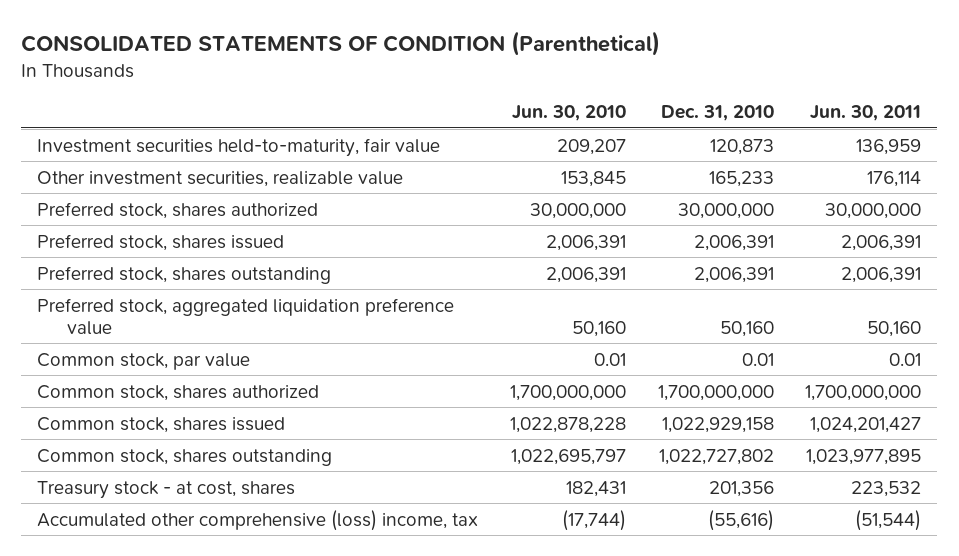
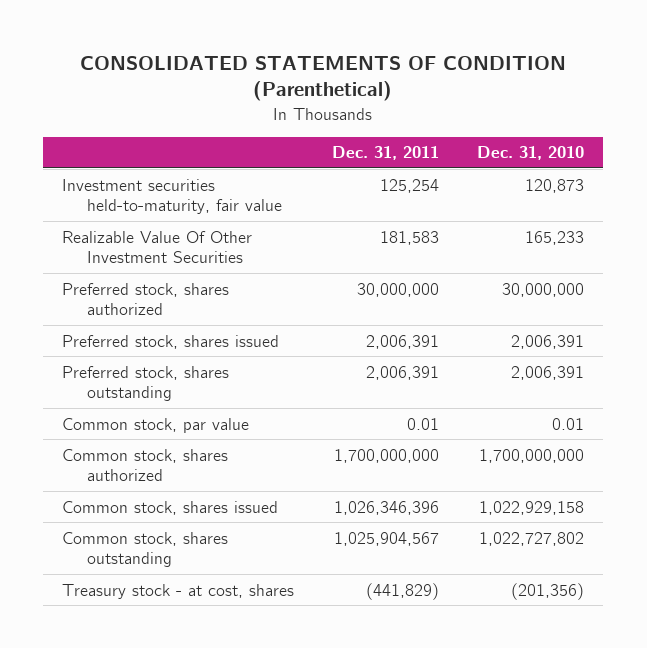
- | Jun. 30, 2010 | Dec. 31, 2010 | Jun. 30, 2011
+ | Dec. 31, 2011 | Dec. 31, 2010
- Other investment securities, realizable value | 153,845 | 165,233 | 176,114
+ Realizable Value Of Other Investment Securities | 181,583 | 165,233
- Preferred stock, aggregated liquidation preference value | 50,160 | 50,160 | 50,160
- Treasury stock - at cost, shares | 182,431 | 201,356 | 223,532
- Accumulated other comprehensive (loss) income, tax | (17,744) | (55,616) | (51,544)
+ Treasury stock - at cost, shares | (441,829) | (201,356)

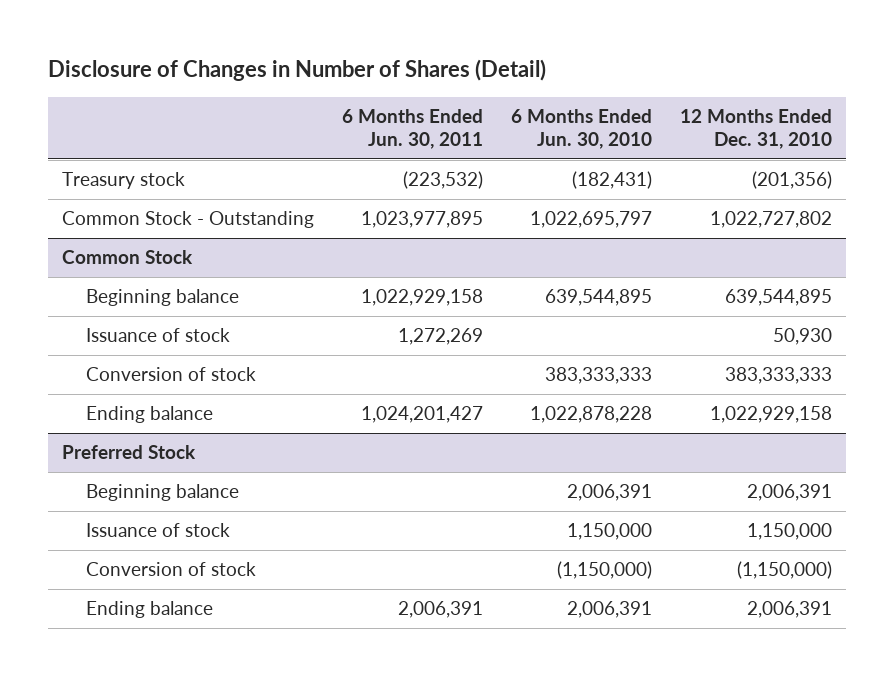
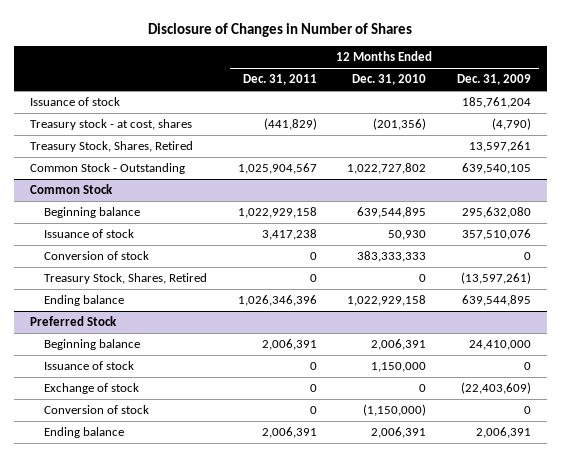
- Disclosure of Changes in Number of Shares (Detail)
+ Disclosure of Changes in Number of Shares
- | 6 Months Ended Jun. 30, 2011 | 6 Months Ended Jun. 30, 2010 | 12 Months Ended Dec. 31, 2010
+ | 12 Months Ended Dec. 31, 2011 | 12 Months Ended Dec. 31, 2010 | 12 Months Ended Dec. 31, 2009
- Treasury stock | (223,532) | (182,431) | (201,356)
+ Issuance of stock | | | 185,761,204
+ Treasury stock - at cost, shares | (441,829) | (201,356) | (4,790)
+ Treasury Stock, Shares, Retired | | | 13,597,261
@ Common Stock
+ Treasury Stock, Shares, Retired | 0 | 0 | (13,597,261)
@ Preferred Stock
+ Exchange of stock | 0 | 0 | (22,403,609)

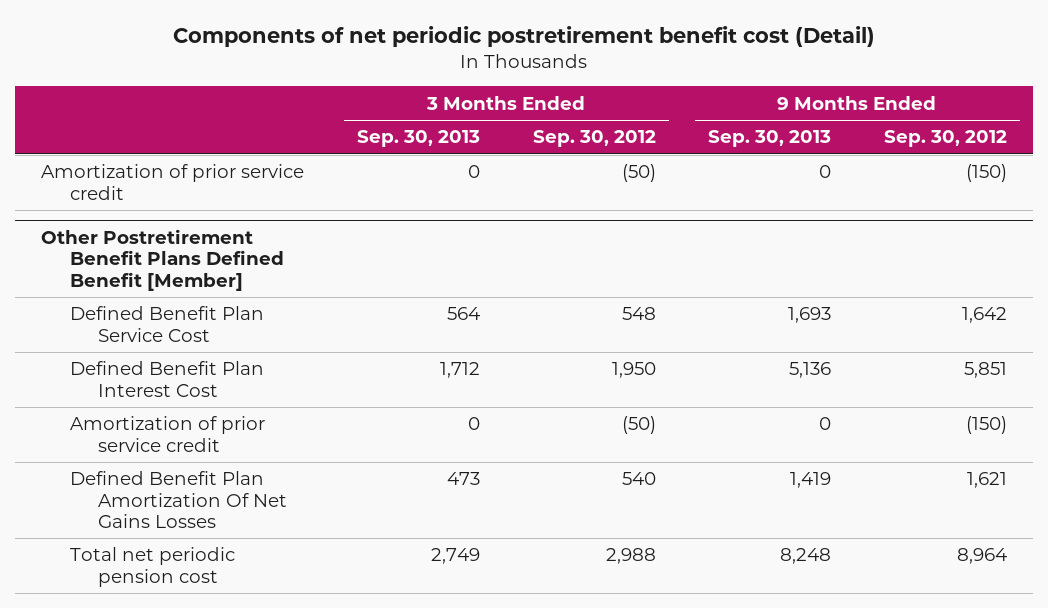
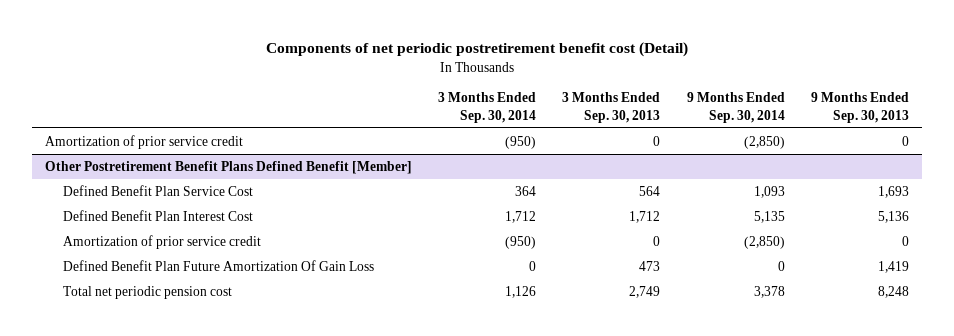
- | 3 Months Ended Sep. 30, 2013 | 3 Months Ended Sep. 30, 2012 | 9 Months Ended Sep. 30, 2013 | 9 Months Ended Sep. 30, 2012
+ | 3 Months Ended Sep. 30, 2014 | 3 Months Ended Sep. 30, 2013 | 9 Months Ended Sep. 30, 2014 | 9 Months Ended Sep. 30, 2013
@ Other Postretirement Benefit Plans Defined Benefit [Member]
- Defined Benefit Plan Amortization Of Net Gains Losses | 473 | 540 | 1,419 | 1,621
+ Defined Benefit Plan Future Amortization Of Gain Loss | 0 | 473 | 0 | 1,419

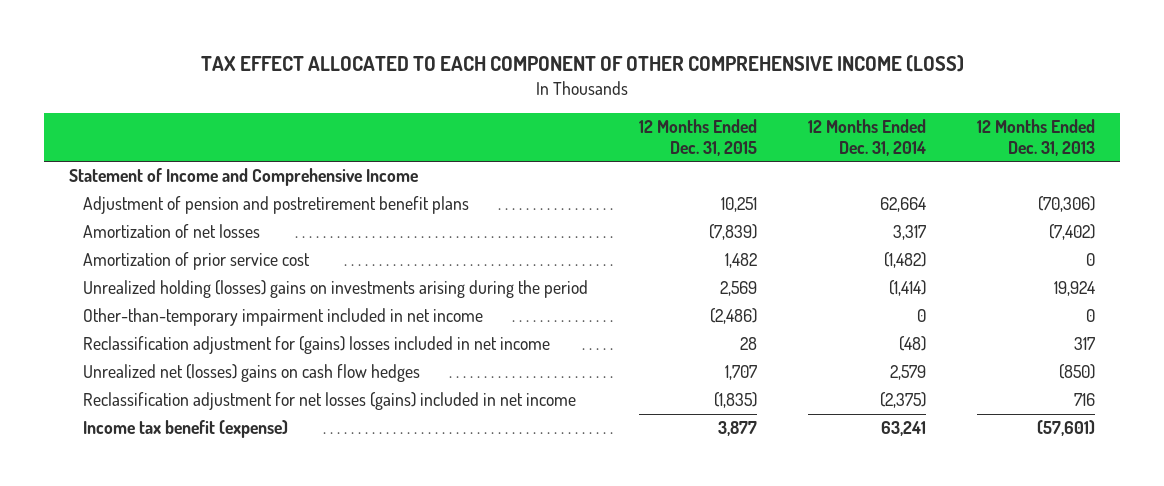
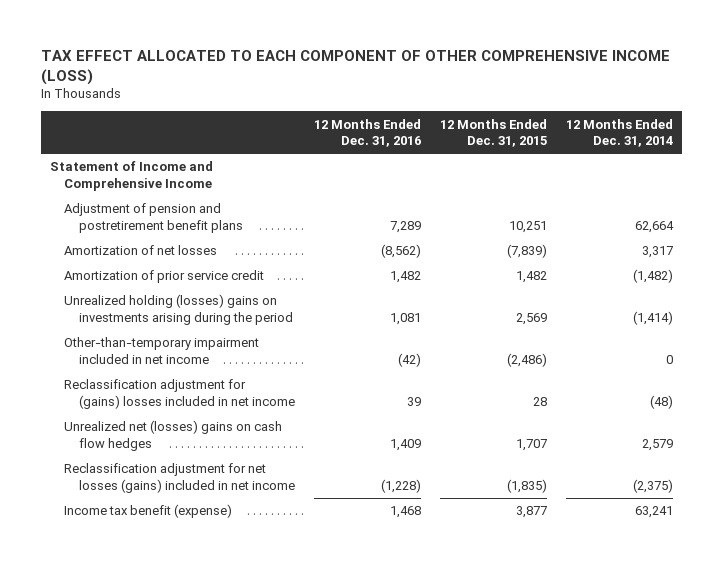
- | 12 Months Ended Dec. 31, 2015 | 12 Months Ended Dec. 31, 2014 | 12 Months Ended Dec. 31, 2013
+ | 12 Months Ended Dec. 31, 2016 | 12 Months Ended Dec. 31, 2015 | 12 Months Ended Dec. 31, 2014
- Amortization of prior service cost | 1,482 | (1,482) | 0
+ Amortization of prior service credit | 1,482 | 1,482 | (1,482)

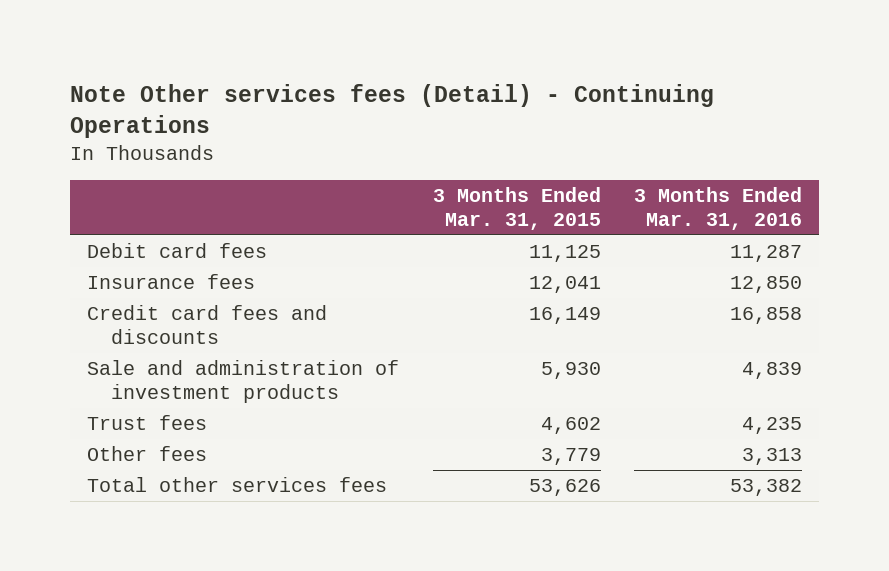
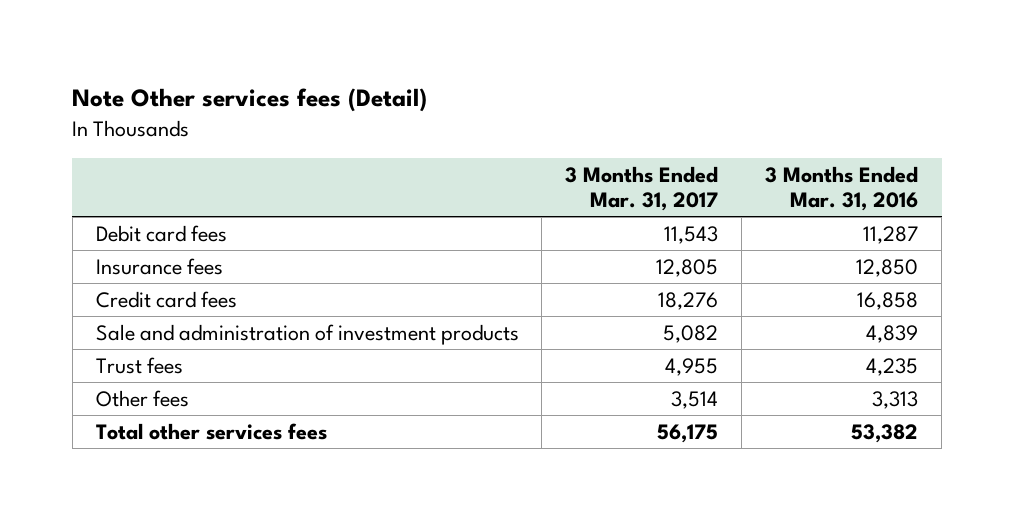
- Note Other services fees (Detail) - Continuing Operations
+ Note Other services fees (Detail)
- | 3 Months Ended Mar. 31, 2015 | 3 Months Ended Mar. 31, 2016
+ | 3 Months Ended Mar. 31, 2017 | 3 Months Ended Mar. 31, 2016
- Credit card fees and discounts | 16,149 | 16,858
+ Credit card fees | 18,276 | 16,858

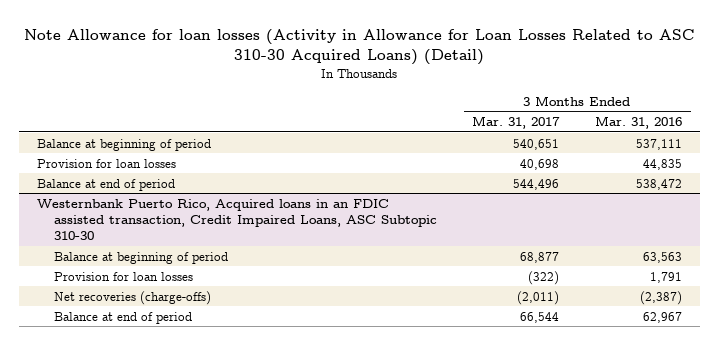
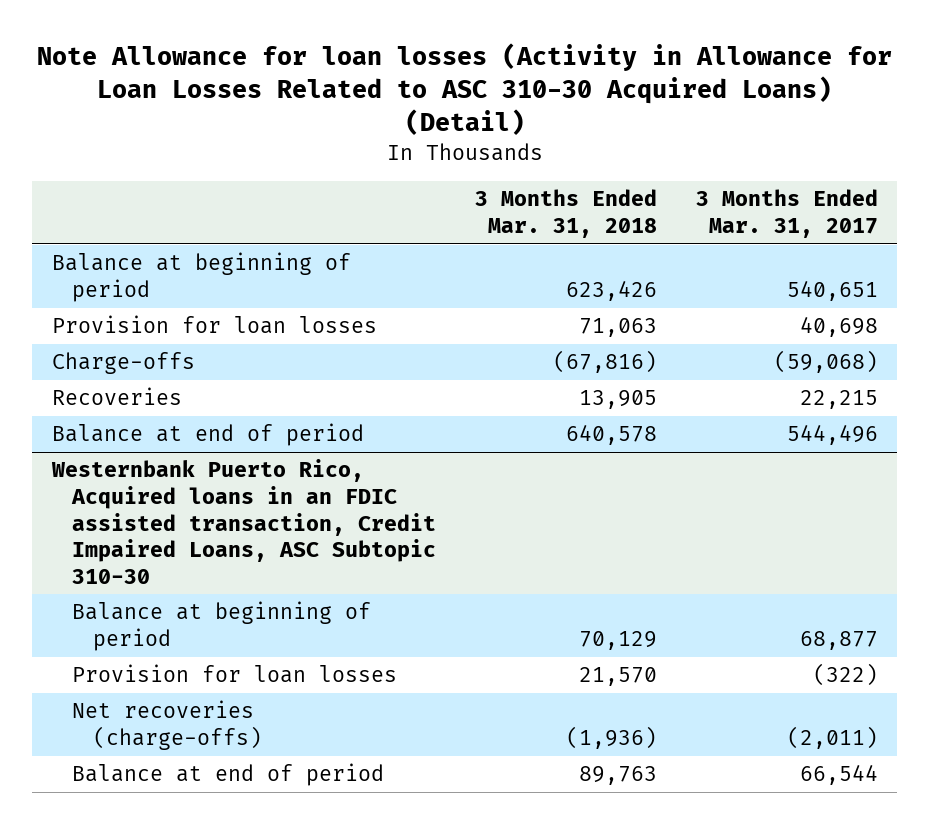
- | 3 Months Ended Mar. 31, 2017 | 3 Months Ended Mar. 31, 2016
+ | 3 Months Ended Mar. 31, 2018 | 3 Months Ended Mar. 31, 2017
+ Charge-offs | (67,816) | (59,068)
+ Recoveries | 13,905 | 22,215

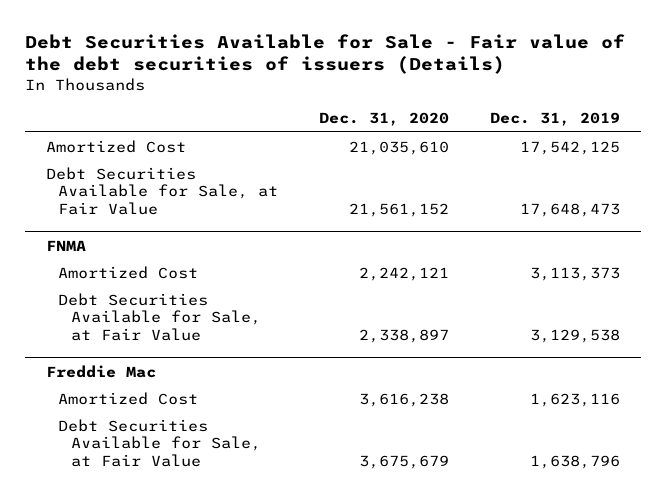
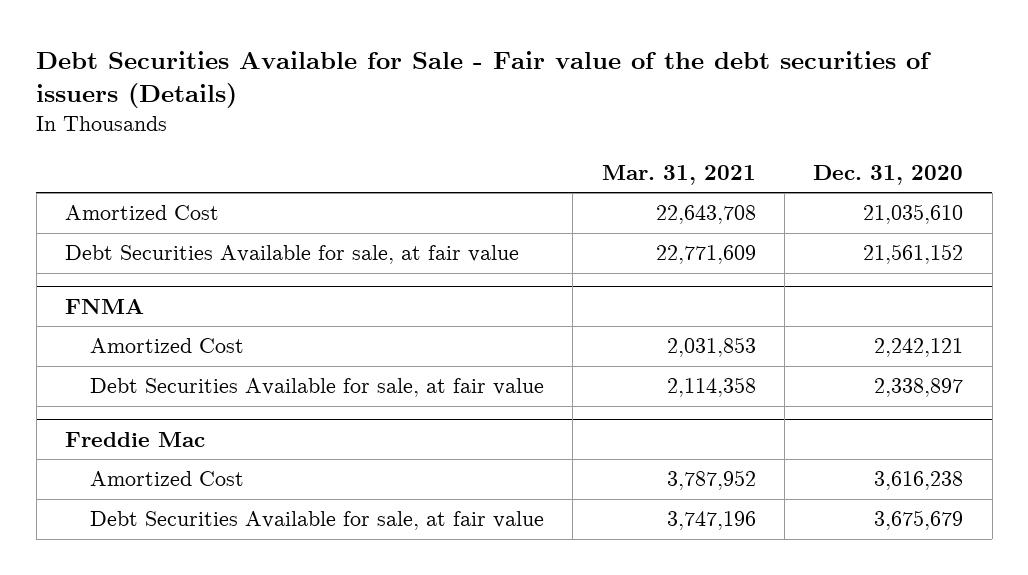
- | Dec. 31, 2020 | Dec. 31, 2019
+ | Mar. 31, 2021 | Dec. 31, 2020
- Debt Securities Available for Sale, at Fair Value | 21,561,152 | 17,648,473
+ Debt Securities Available for sale, at fair value | 22,771,609 | 21,561,152
@ FNMA
- Debt Securities Available for Sale, at Fair Value | 2,338,897 | 3,129,538
+ Debt Securities Available for sale, at fair value | 2,114,358 | 2,338,897
@ Freddie Mac
- Debt Securities Available for Sale, at Fair Value | 3,675,679 | 1,638,796
+ Debt Securities Available for sale, at fair value | 3,747,196 | 3,675,679

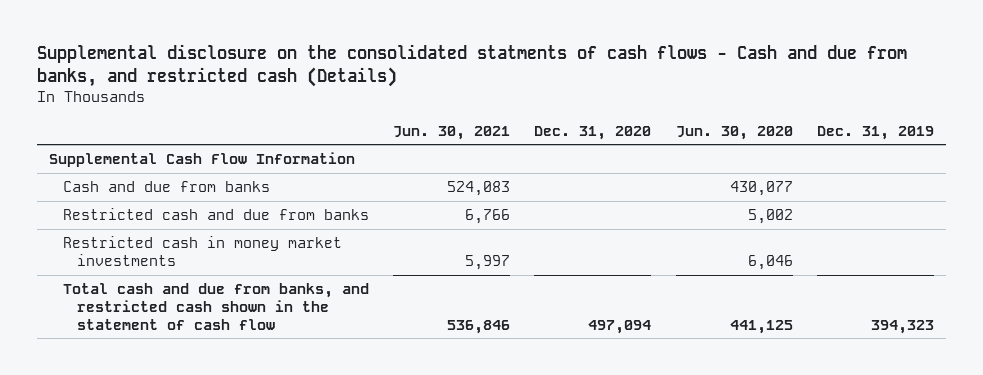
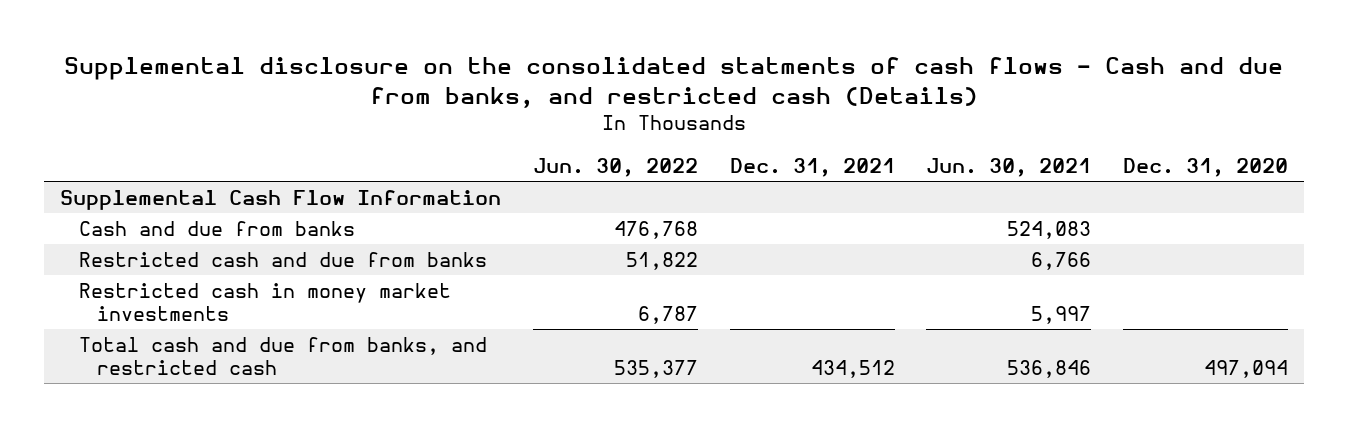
- | Jun. 30, 2021 | Dec. 31, 2020 | Jun. 30, 2020 | Dec. 31, 2019
+ | Jun. 30, 2022 | Dec. 31, 2021 | Jun. 30, 2021 | Dec. 31, 2020
- Total cash and due from banks, and restricted cash shown in the statement of cash flow | 536,846 | 497,094 | 441,125 | 394,323
+ Total cash and due from banks, and restricted cash | 535,377 | 434,512 | 536,846 | 497,094

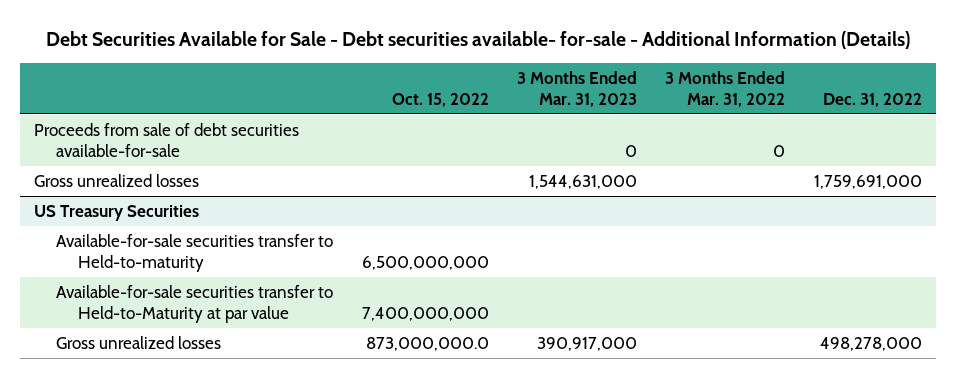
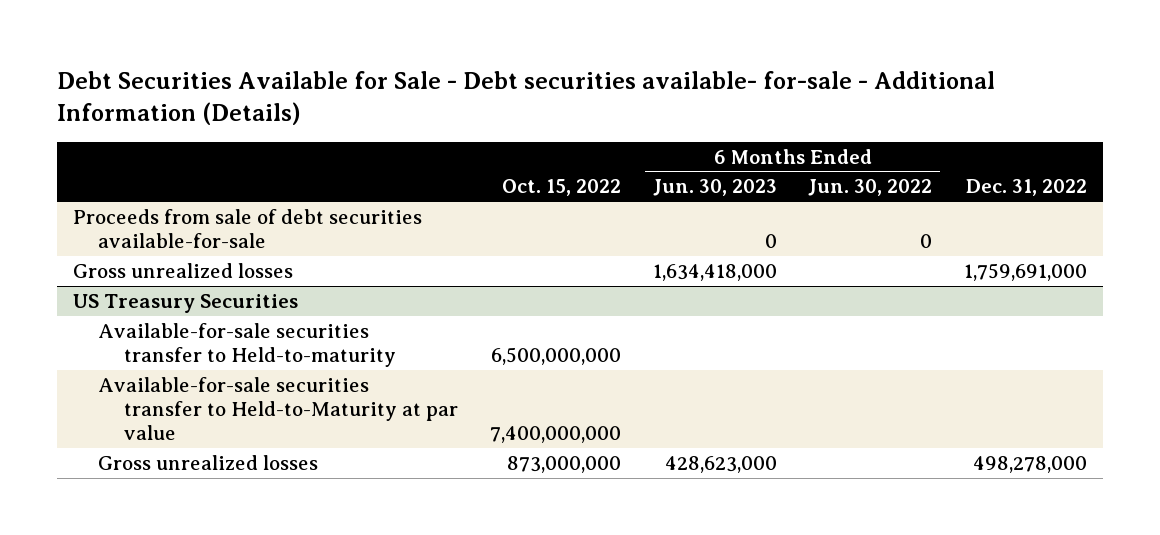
- | Oct. 15, 2022 | 3 Months Ended Mar. 31, 2023 | 3 Months Ended Mar. 31, 2022 | Dec. 31, 2022
+ | Oct. 15, 2022 | 6 Months Ended Jun. 30, 2023 | 6 Months Ended Jun. 30, 2022 | Dec. 31, 2022
@ US Treasury Securities
- Gross unrealized losses | 873,000,000.0 | 390,917,000 | | 498,278,000
+ Gross unrealized losses | 873,000,000 | 428,623,000 | | 498,278,000

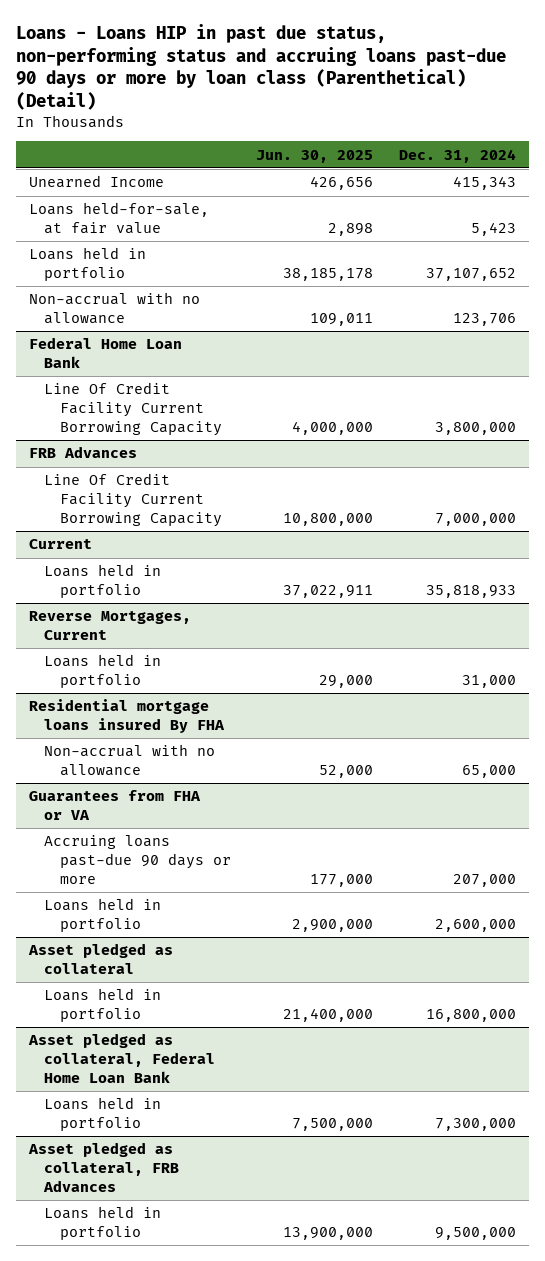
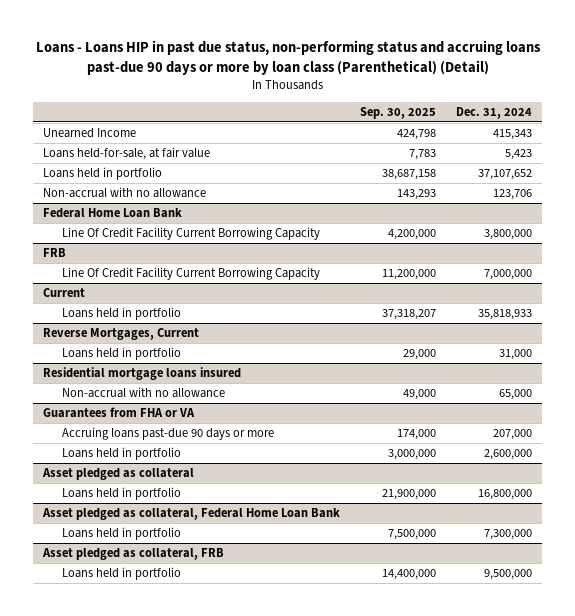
- | Jun. 30, 2025 | Dec. 31, 2024
+ | Sep. 30, 2025 | Dec. 31, 2024
- FRB Advances
+ FRB
- Residential mortgage loans insured By FHA
+ Residential mortgage loans insured
- Asset pledged as collateral, FRB Advances
+ Asset pledged as collateral, FRB

